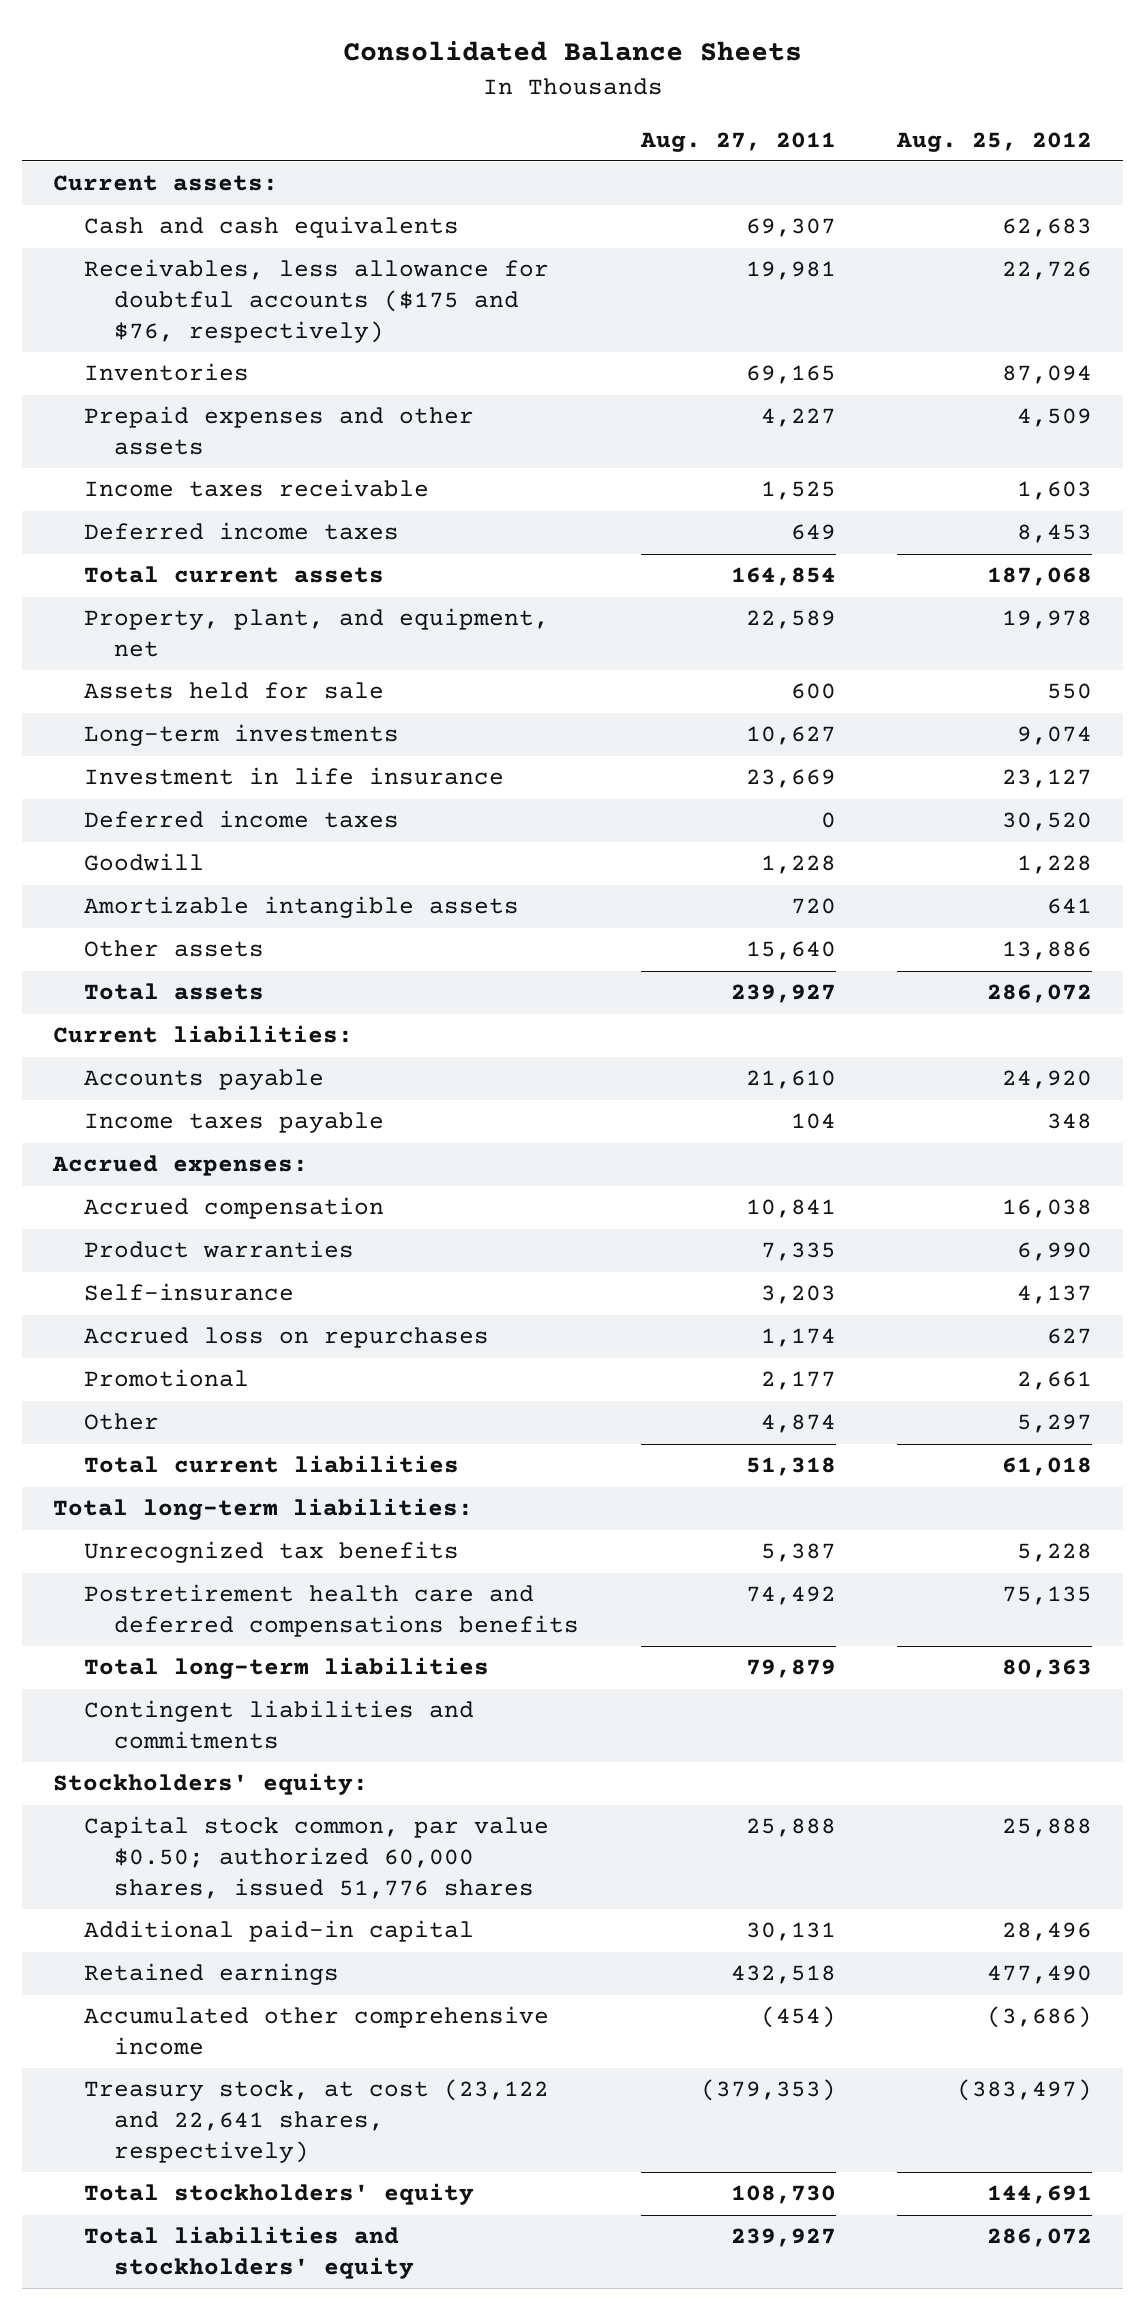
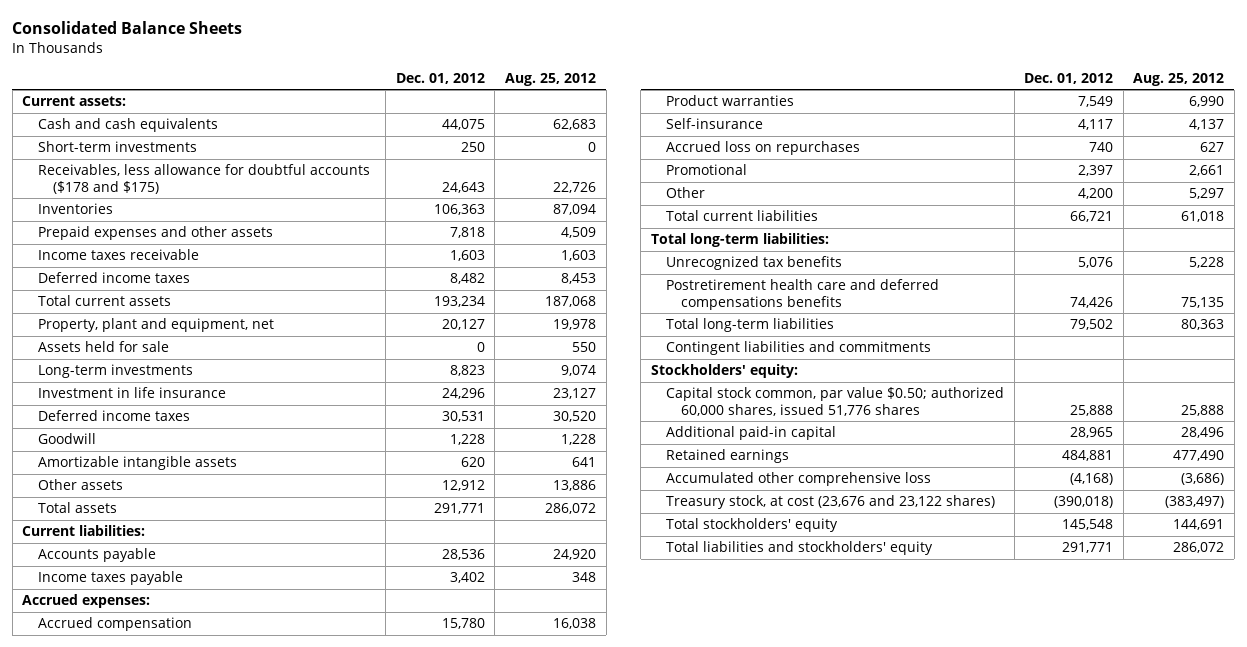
- | Aug. 27, 2011 | Aug. 25, 2012
+ | Dec. 01, 2012 | Aug. 25, 2012
- Receivables, less allowance for doubtful accounts ($175 and $76, respectively) | 19,981 | 22,726
+ Short-term investments | 250 | 0
+ Receivables, less allowance for doubtful accounts ($178 and $175) | 24,643 | 22,726
- Property, plant, and equipment, net | 22,589 | 19,978
+ Property, plant and equipment, net | 20,127 | 19,978
- Accumulated other comprehensive income | (454) | (3,686)
- Treasury stock, at cost (23,122 and 22,641 shares, respectively) | (379,353) | (383,497)
+ Accumulated other comprehensive loss | (4,168) | (3,686)
+ Treasury stock, at cost (23,676 and 23,122 shares) | (390,018) | (383,497)

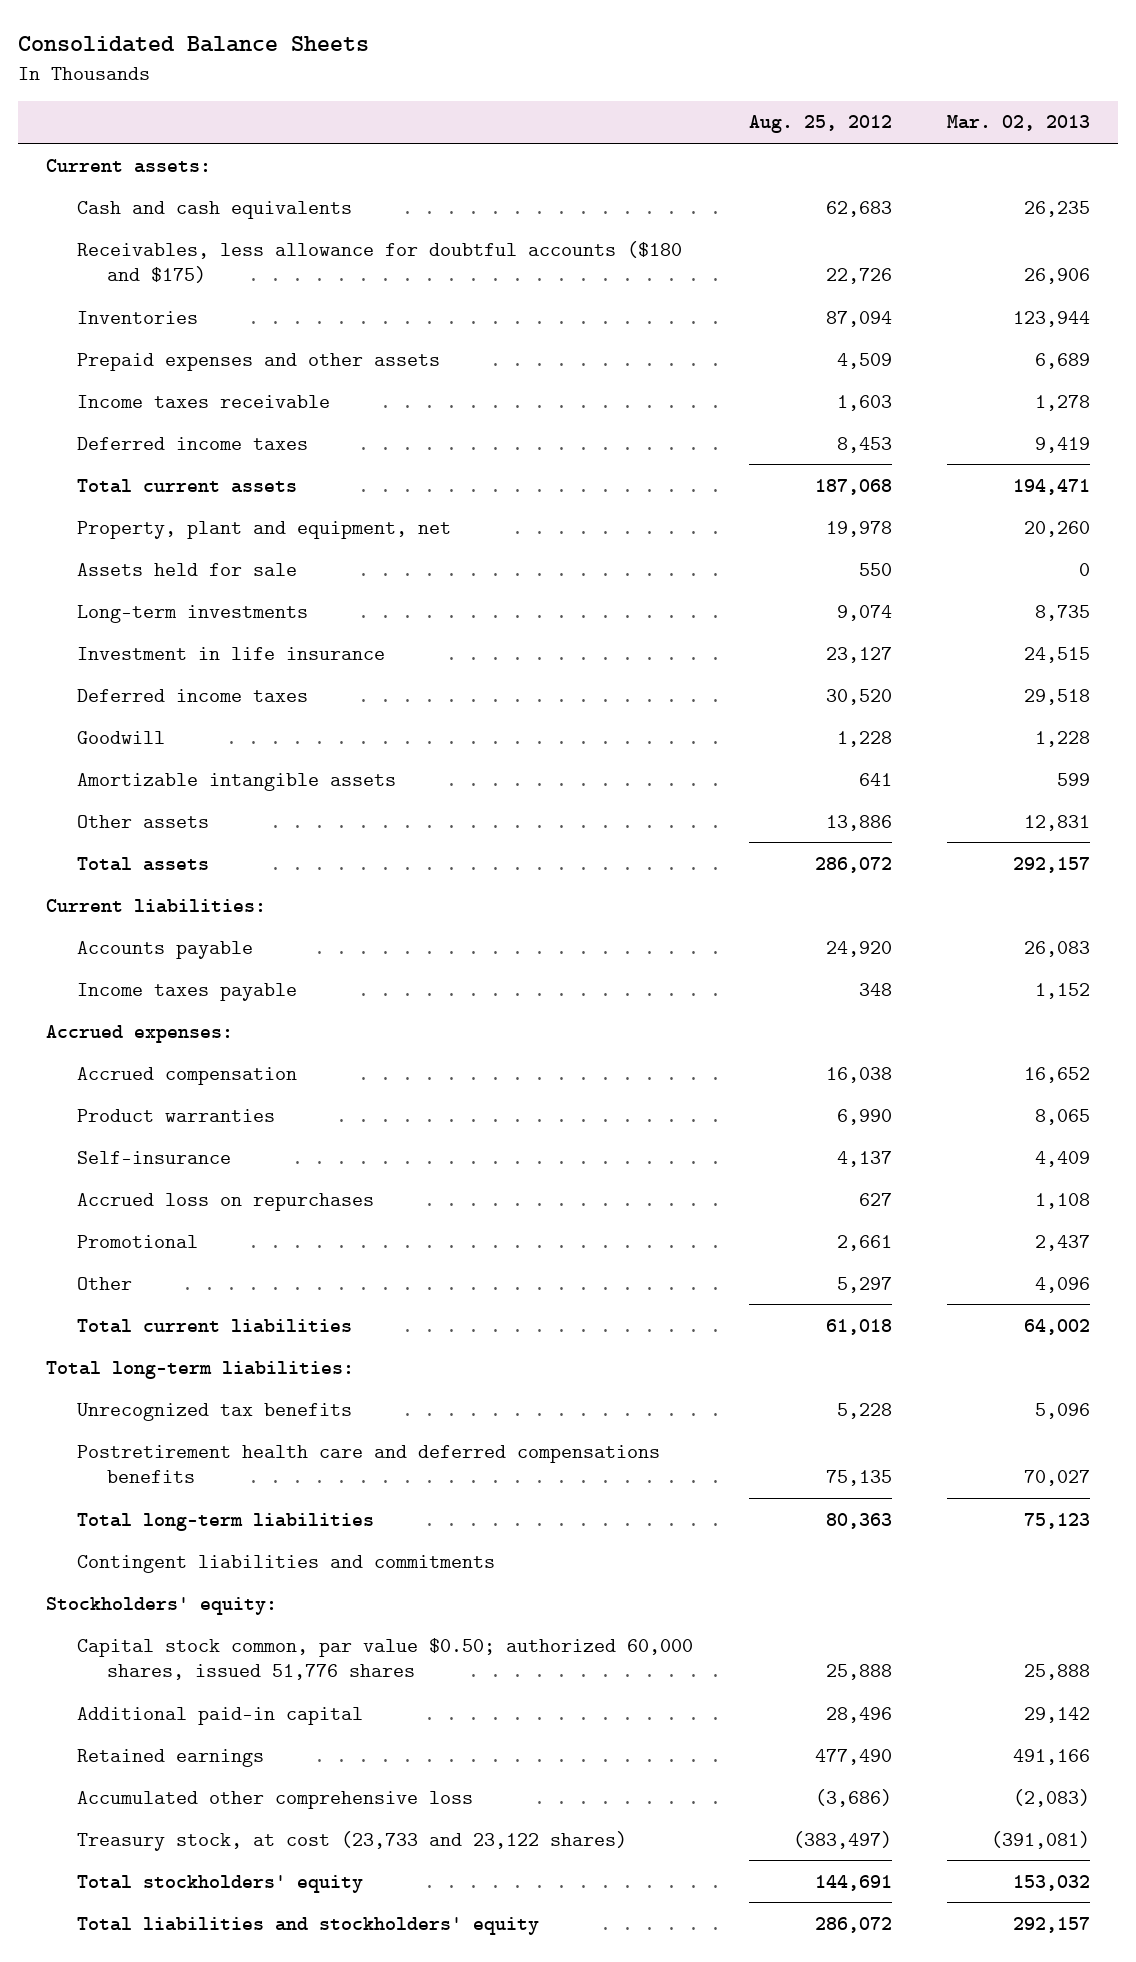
- | Dec. 01, 2012 | Aug. 25, 2012
+ | Aug. 25, 2012 | Mar. 02, 2013
- Short-term investments | 250 | 0
- Receivables, less allowance for doubtful accounts ($178 and $175) | 24,643 | 22,726
+ Receivables, less allowance for doubtful accounts ($180 and $175) | 22,726 | 26,906
- Treasury stock, at cost (23,676 and 23,122 shares) | (390,018) | (383,497)
+ Treasury stock, at cost (23,733 and 23,122 shares) | (383,497) | (391,081)

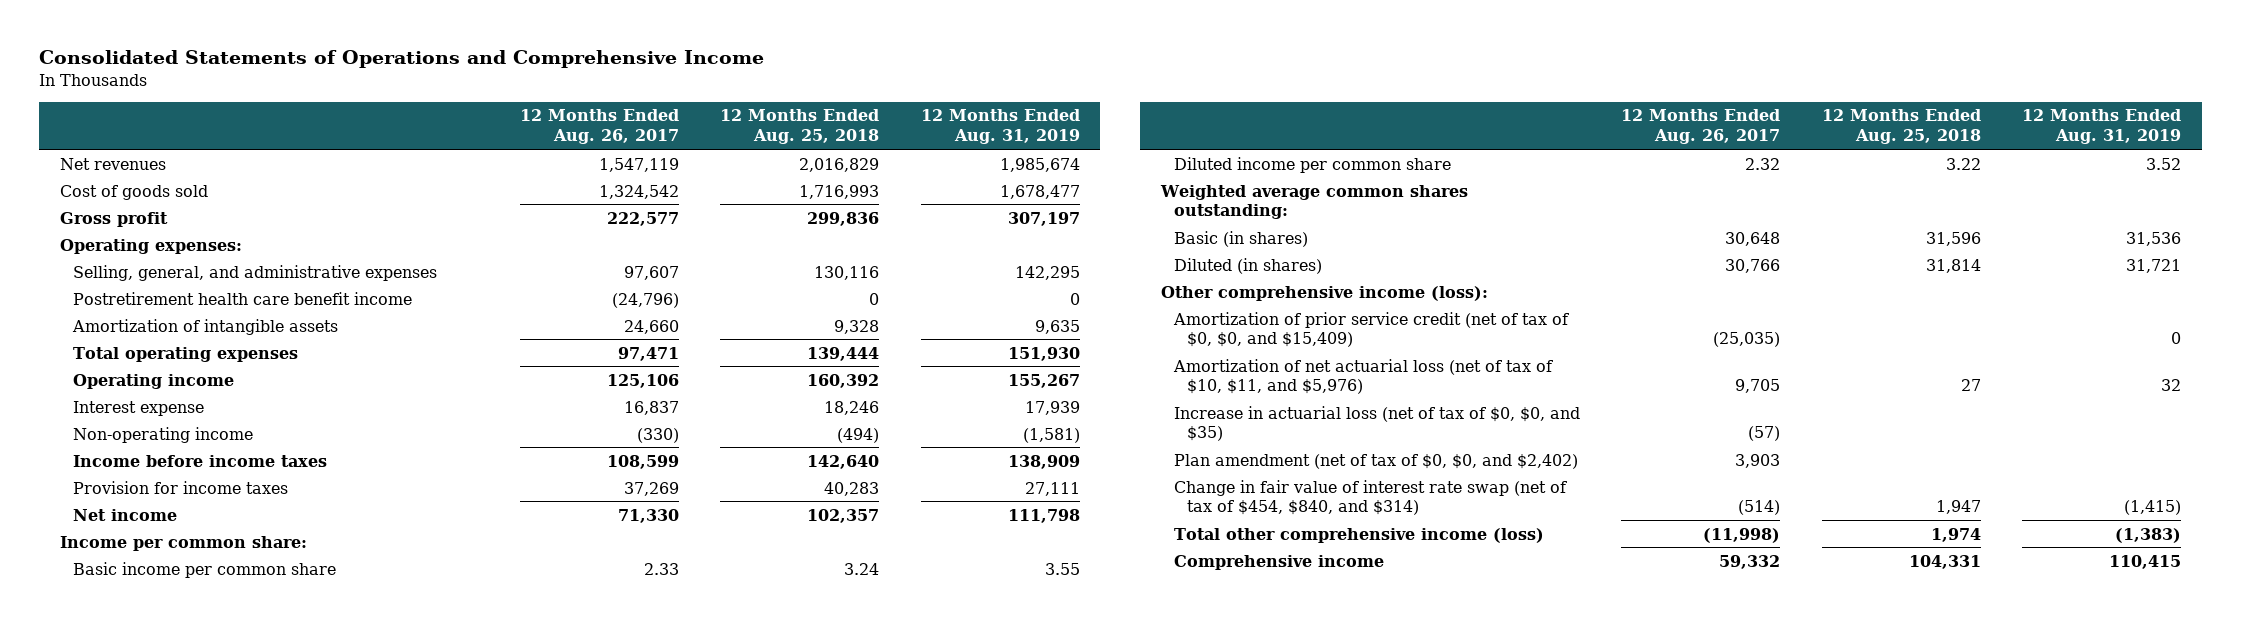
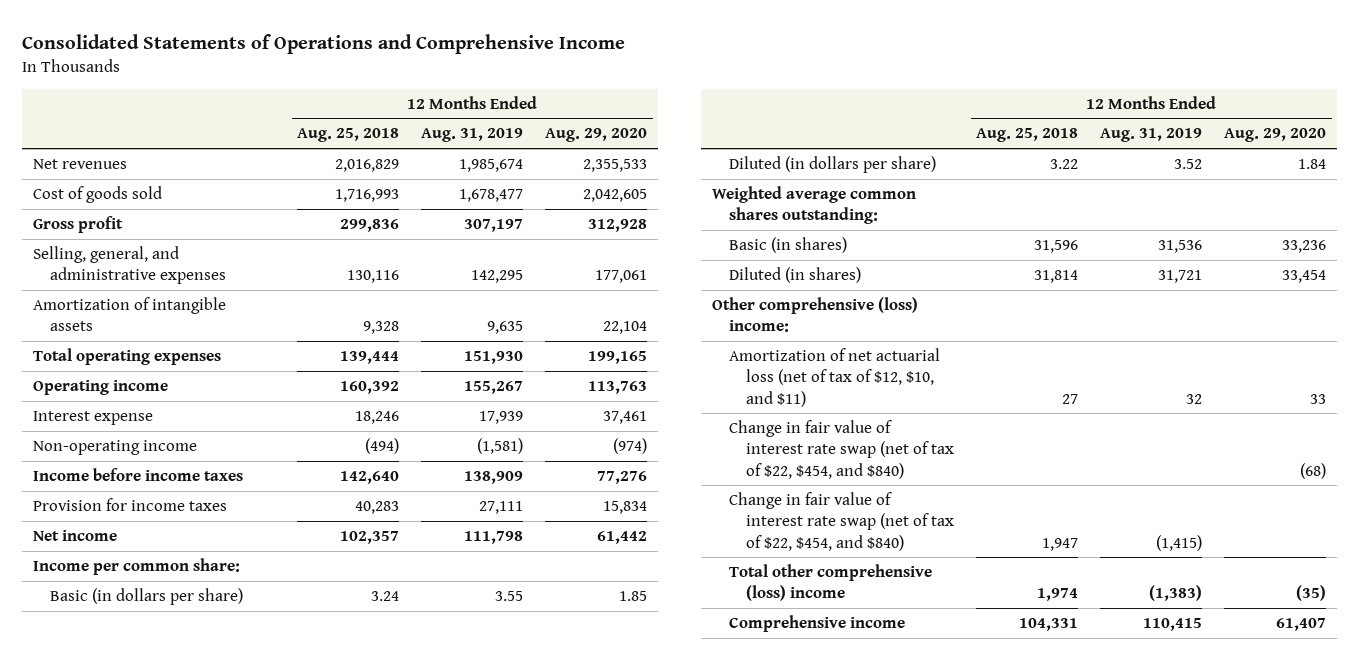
- | 12 Months Ended Aug. 26, 2017 | 12 Months Ended Aug. 25, 2018 | 12 Months Ended Aug. 31, 2019
+ | 12 Months Ended Aug. 25, 2018 | 12 Months Ended Aug. 31, 2019 | 12 Months Ended Aug. 29, 2020
- Operating expenses:
- Postretirement health care benefit income | (24,796) | 0 | 0
- Basic income per common share | 2.33 | 3.24 | 3.55
- Diluted income per common share | 2.32 | 3.22 | 3.52
+ Basic (in dollars per share) | 3.24 | 3.55 | 1.85
+ Diluted (in dollars per share) | 3.22 | 3.52 | 1.84
- Other comprehensive income (loss):
- Amortization of prior service credit (net of tax of $0, $0, and $15,409) | (25,035) | | 0
- Amortization of net actuarial loss (net of tax of $10, $11, and $5,976) | 9,705 | 27 | 32
- Increase in actuarial loss (net of tax of $0, $0, and $35) | (57) | |
- Plan amendment (net of tax of $0, $0, and $2,402) | 3,903 | |
- Change in fair value of interest rate swap (net of tax of $454, $840, and $314) | (514) | 1,947 | (1,415)
- Total other comprehensive income (loss) | (11,998) | 1,974 | (1,383)
+ Other comprehensive (loss) income:
+ Amortization of net actuarial loss (net of tax of $12, $10, and $11) | 27 | 32 | 33
+ Change in fair value of interest rate swap (net of tax of $22, $454, and $840) | | | (68)
+ Change in fair value of interest rate swap (net of tax of $22, $454, and $840) | 1,947 | (1,415) |
+ Total other comprehensive (loss) income | 1,974 | (1,383) | (35)

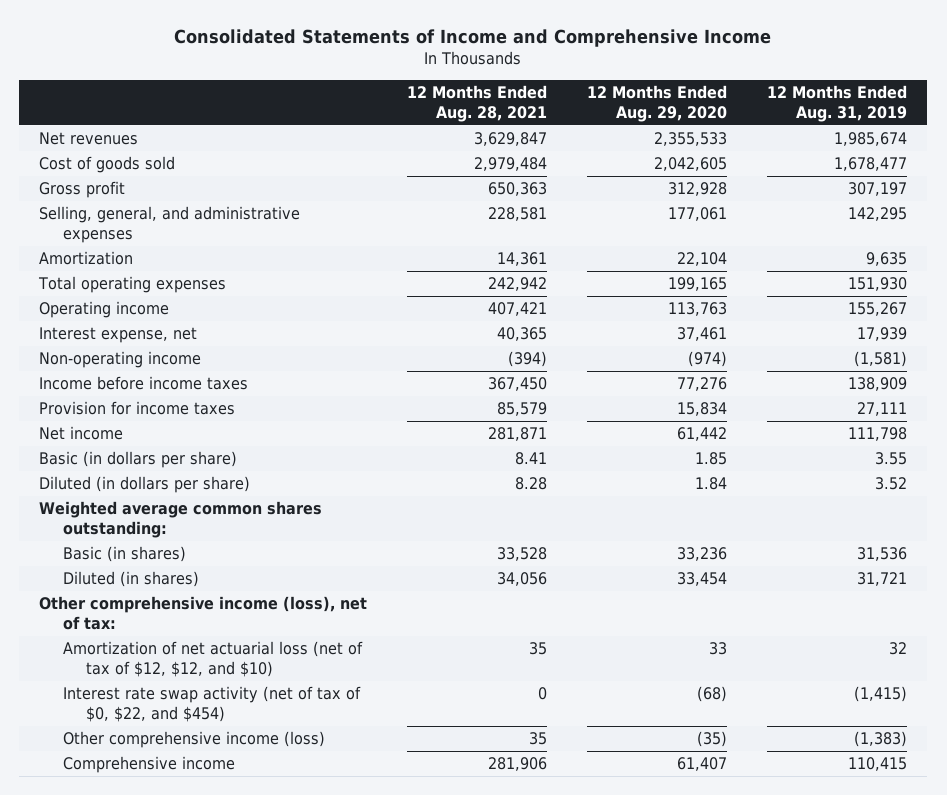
- Consolidated Statements of Operations and Comprehensive Income
+ Consolidated Statements of Income and Comprehensive Income
- | 12 Months Ended Aug. 25, 2018 | 12 Months Ended Aug. 31, 2019 | 12 Months Ended Aug. 29, 2020
+ | 12 Months Ended Aug. 28, 2021 | 12 Months Ended Aug. 29, 2020 | 12 Months Ended Aug. 31, 2019
- Amortization of intangible assets | 9,328 | 9,635 | 22,104
+ Amortization | 14,361 | 22,104 | 9,635
- Interest expense | 18,246 | 17,939 | 37,461
+ Interest expense, net | 40,365 | 37,461 | 17,939
- Income per common share:
- Other comprehensive (loss) income:
- Amortization of net actuarial loss (net of tax of $12, $10, and $11) | 27 | 32 | 33
- Change in fair value of interest rate swap (net of tax of $22, $454, and $840) | | | (68)
- Change in fair value of interest rate swap (net of tax of $22, $454, and $840) | 1,947 | (1,415) |
- Total other comprehensive (loss) income | 1,974 | (1,383) | (35)
+ Other comprehensive income (loss), net of tax:
+ Amortization of net actuarial loss (net of tax of $12, $12, and $10) | 35 | 33 | 32
+ Interest rate swap activity (net of tax of $0, $22, and $454) | 0 | (68) | (1,415)
+ Other comprehensive income (loss) | 35 | (35) | (1,383)

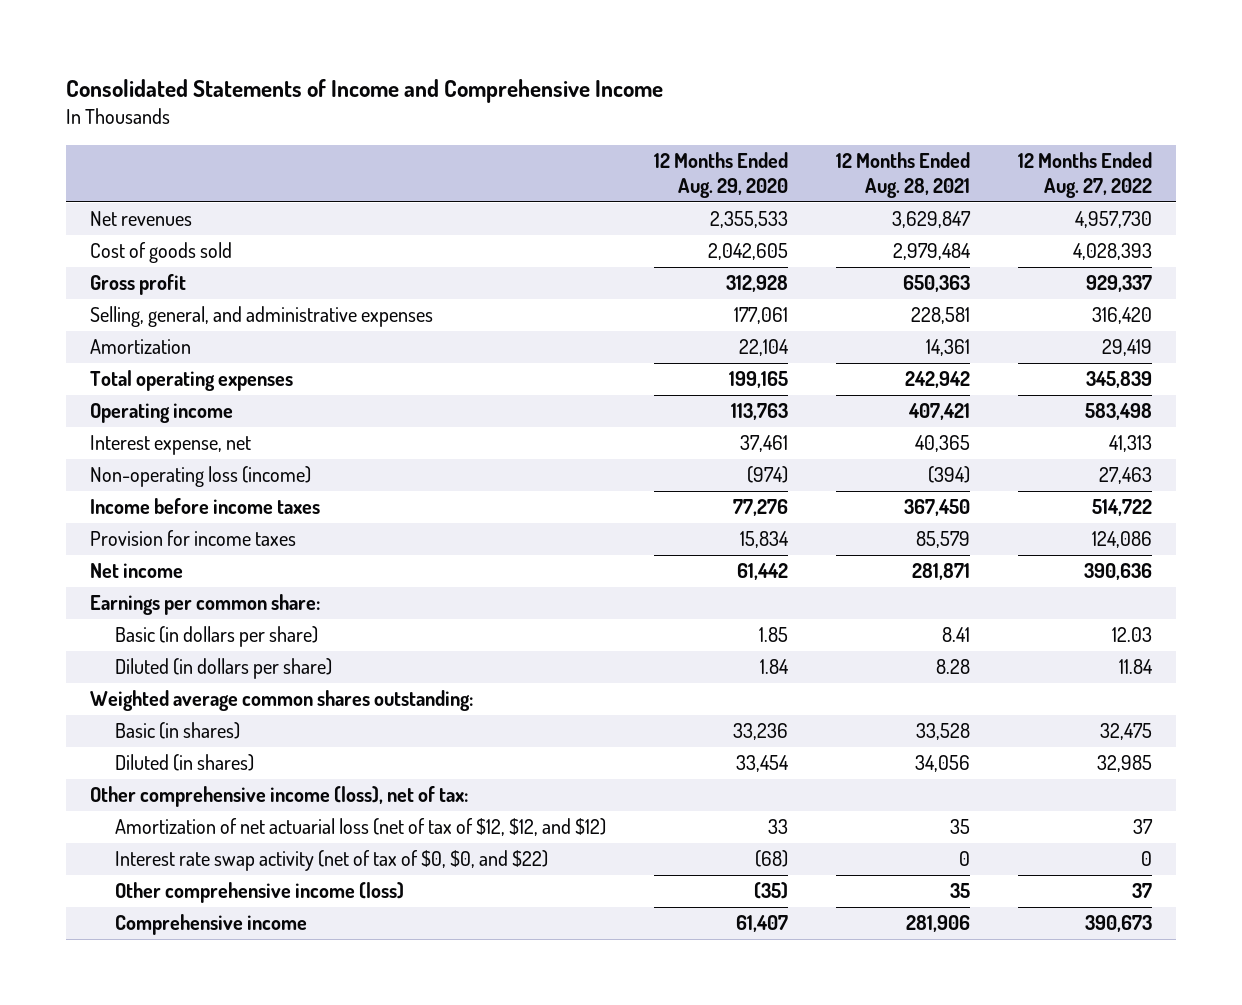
- | 12 Months Ended Aug. 28, 2021 | 12 Months Ended Aug. 29, 2020 | 12 Months Ended Aug. 31, 2019
+ | 12 Months Ended Aug. 29, 2020 | 12 Months Ended Aug. 28, 2021 | 12 Months Ended Aug. 27, 2022
- Non-operating income | (394) | (974) | (1,581)
+ Non-operating loss (income) | (974) | (394) | 27,463
+ Earnings per common share:
- Amortization of net actuarial loss (net of tax of $12, $12, and $10) | 35 | 33 | 32
- Interest rate swap activity (net of tax of $0, $22, and $454) | 0 | (68) | (1,415)
+ Amortization of net actuarial loss (net of tax of $12, $12, and $12) | 33 | 35 | 37
+ Interest rate swap activity (net of tax of $0, $0, and $22) | (68) | 0 | 0

